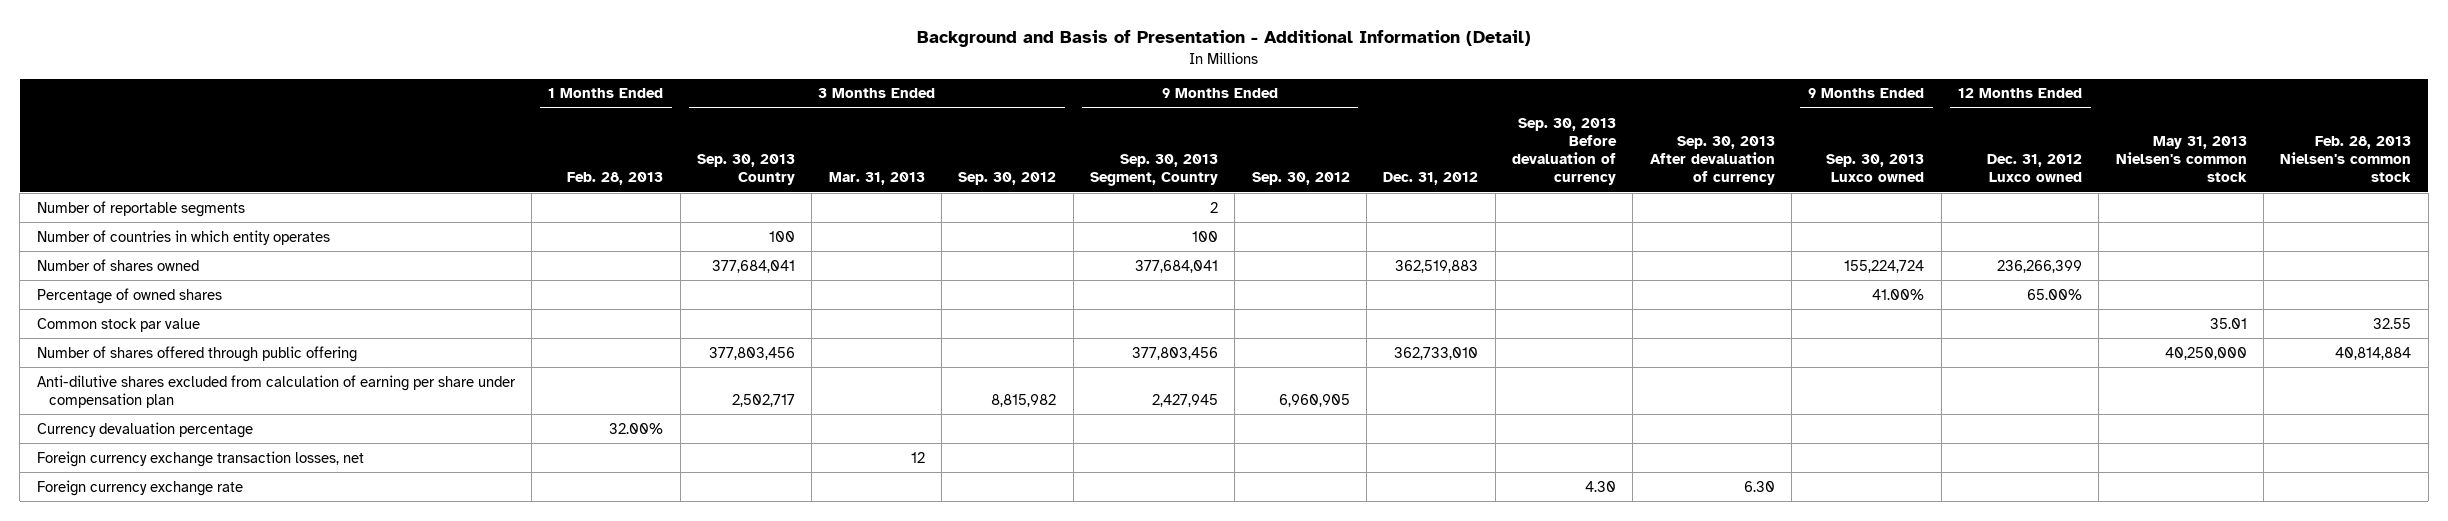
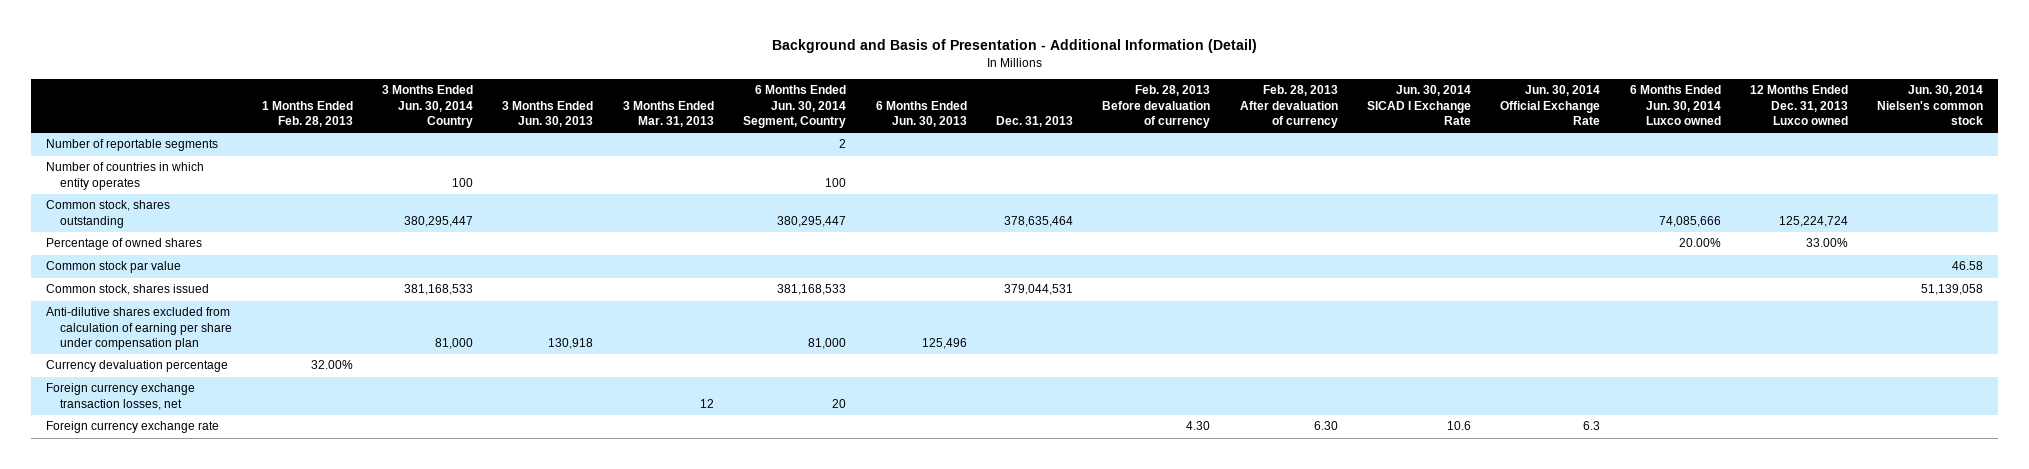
- | 1 Months Ended Feb. 28, 2013 | 3 Months Ended Sep. 30, 2013 Country | 3 Months Ended Mar. 31, 2013 | 3 Months Ended Sep. 30, 2012 | 9 Months Ended Sep. 30, 2013 Segment, Country | 9 Months Ended Sep. 30, 2012 | Dec. 31, 2012 | Sep. 30, 2013 Before devaluation of currency | Sep. 30, 2013 After devaluation of currency | 9 Months Ended Sep. 30, 2013 Luxco owned | 12 Months Ended Dec. 31, 2012 Luxco owned | May 31, 2013 Nielsen's common stock | Feb. 28, 2013 Nielsen's common stock
+ | 1 Months Ended Feb. 28, 2013 | 3 Months Ended Jun. 30, 2014 Country | 3 Months Ended Jun. 30, 2013 | 3 Months Ended Mar. 31, 2013 | 6 Months Ended Jun. 30, 2014 Segment, Country | 6 Months Ended Jun. 30, 2013 | Dec. 31, 2013 | Feb. 28, 2013 Before devaluation of currency | Feb. 28, 2013 After devaluation of currency | Jun. 30, 2014 SICAD I Exchange Rate | Jun. 30, 2014 Official Exchange Rate | 6 Months Ended Jun. 30, 2014 Luxco owned | 12 Months Ended Dec. 31, 2013 Luxco owned | Jun. 30, 2014 Nielsen's common stock
- Number of shares owned | | 377,684,041 | | | 377,684,041 | | 362,519,883 | | | 155,224,724 | 236,266,399 | |
+ Common stock, shares outstanding | | 380,295,447 | | | 380,295,447 | | 378,635,464 | | | | | 74,085,666 | 125,224,724 |
- Number of shares offered through public offering | | 377,803,456 | | | 377,803,456 | | 362,733,010 | | | | | 40,250,000 | 40,814,884
+ Common stock, shares issued | | 381,168,533 | | | 381,168,533 | | 379,044,531 | | | | | | | 51,139,058

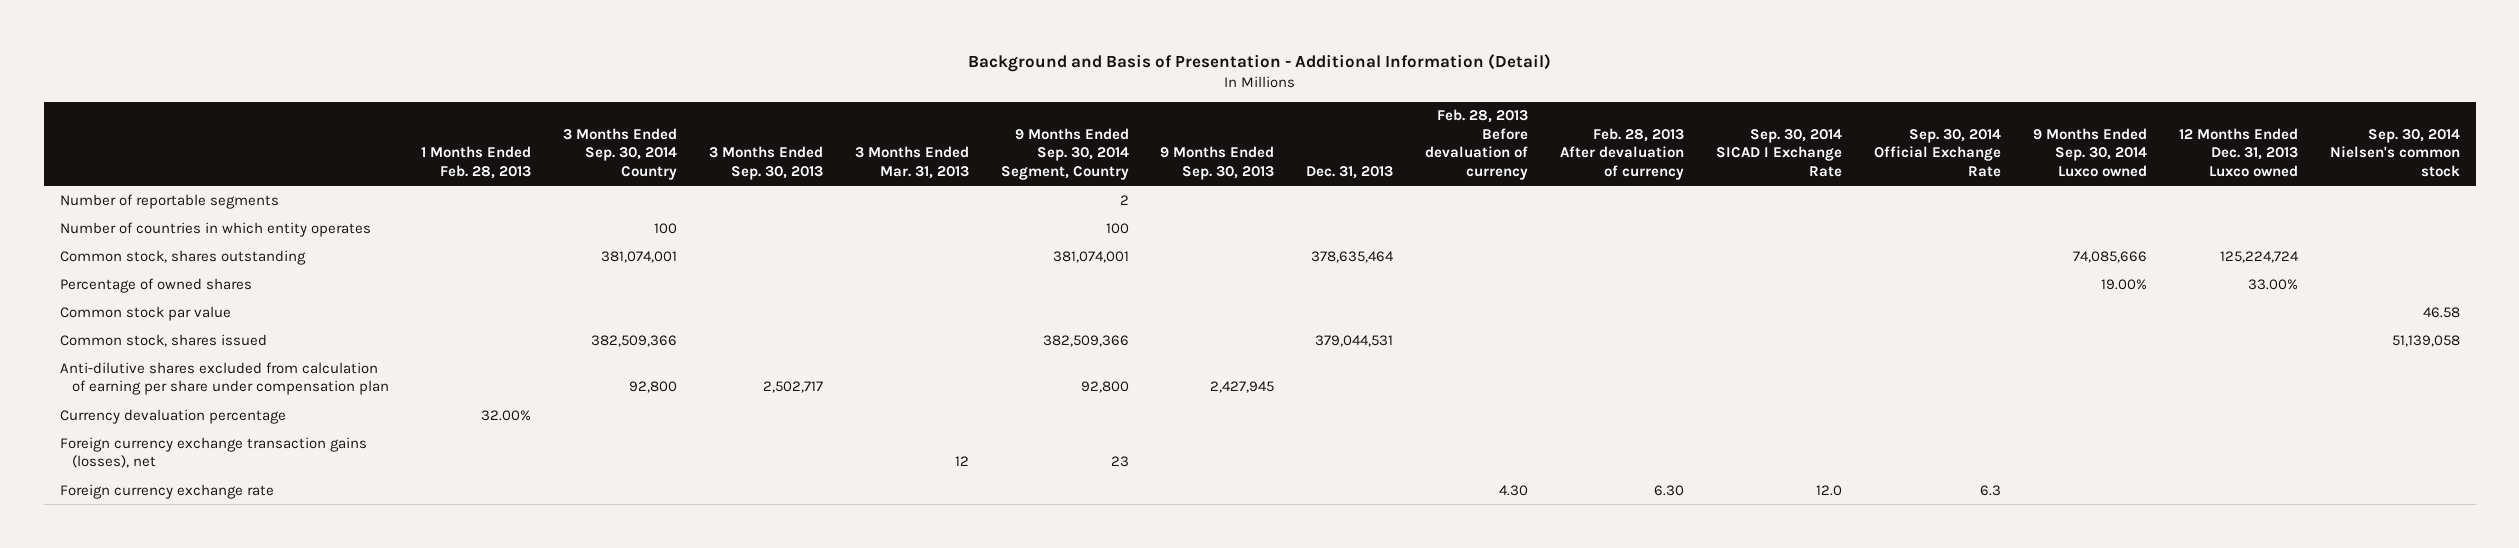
- | 1 Months Ended Feb. 28, 2013 | 3 Months Ended Jun. 30, 2014 Country | 3 Months Ended Jun. 30, 2013 | 3 Months Ended Mar. 31, 2013 | 6 Months Ended Jun. 30, 2014 Segment, Country | 6 Months Ended Jun. 30, 2013 | Dec. 31, 2013 | Feb. 28, 2013 Before devaluation of currency | Feb. 28, 2013 After devaluation of currency | Jun. 30, 2014 SICAD I Exchange Rate | Jun. 30, 2014 Official Exchange Rate | 6 Months Ended Jun. 30, 2014 Luxco owned | 12 Months Ended Dec. 31, 2013 Luxco owned | Jun. 30, 2014 Nielsen's common stock
+ | 1 Months Ended Feb. 28, 2013 | 3 Months Ended Sep. 30, 2014 Country | 3 Months Ended Sep. 30, 2013 | 3 Months Ended Mar. 31, 2013 | 9 Months Ended Sep. 30, 2014 Segment, Country | 9 Months Ended Sep. 30, 2013 | Dec. 31, 2013 | Feb. 28, 2013 Before devaluation of currency | Feb. 28, 2013 After devaluation of currency | Sep. 30, 2014 SICAD I Exchange Rate | Sep. 30, 2014 Official Exchange Rate | 9 Months Ended Sep. 30, 2014 Luxco owned | 12 Months Ended Dec. 31, 2013 Luxco owned | Sep. 30, 2014 Nielsen's common stock
- Foreign currency exchange transaction losses, net | | | | 12 | 20 | | | | | | | | |
+ Foreign currency exchange transaction gains (losses), net | | | | 12 | 23 | | | | | | | | |

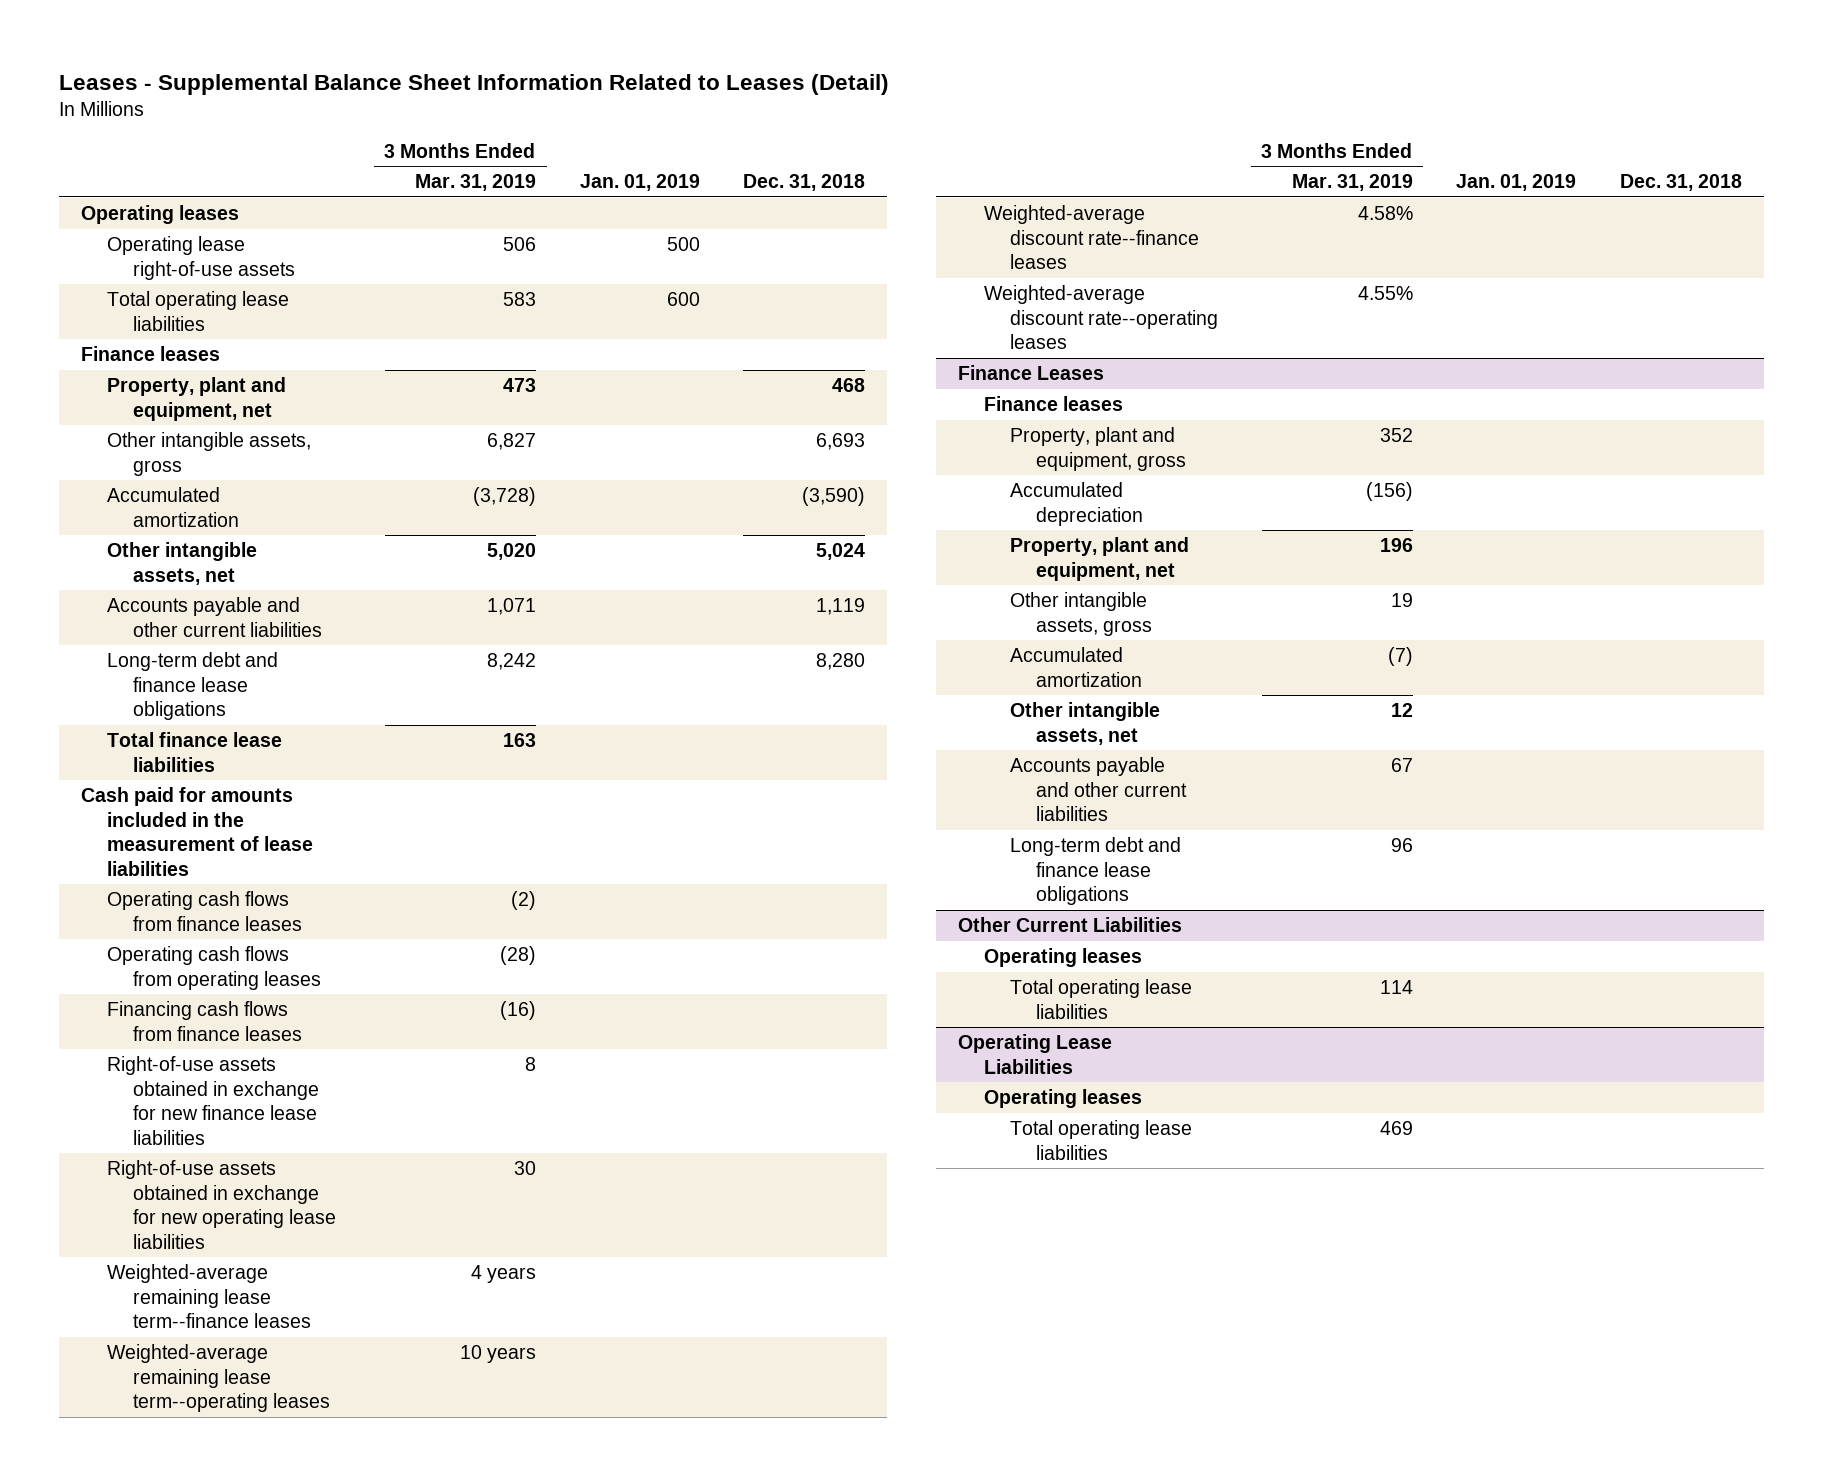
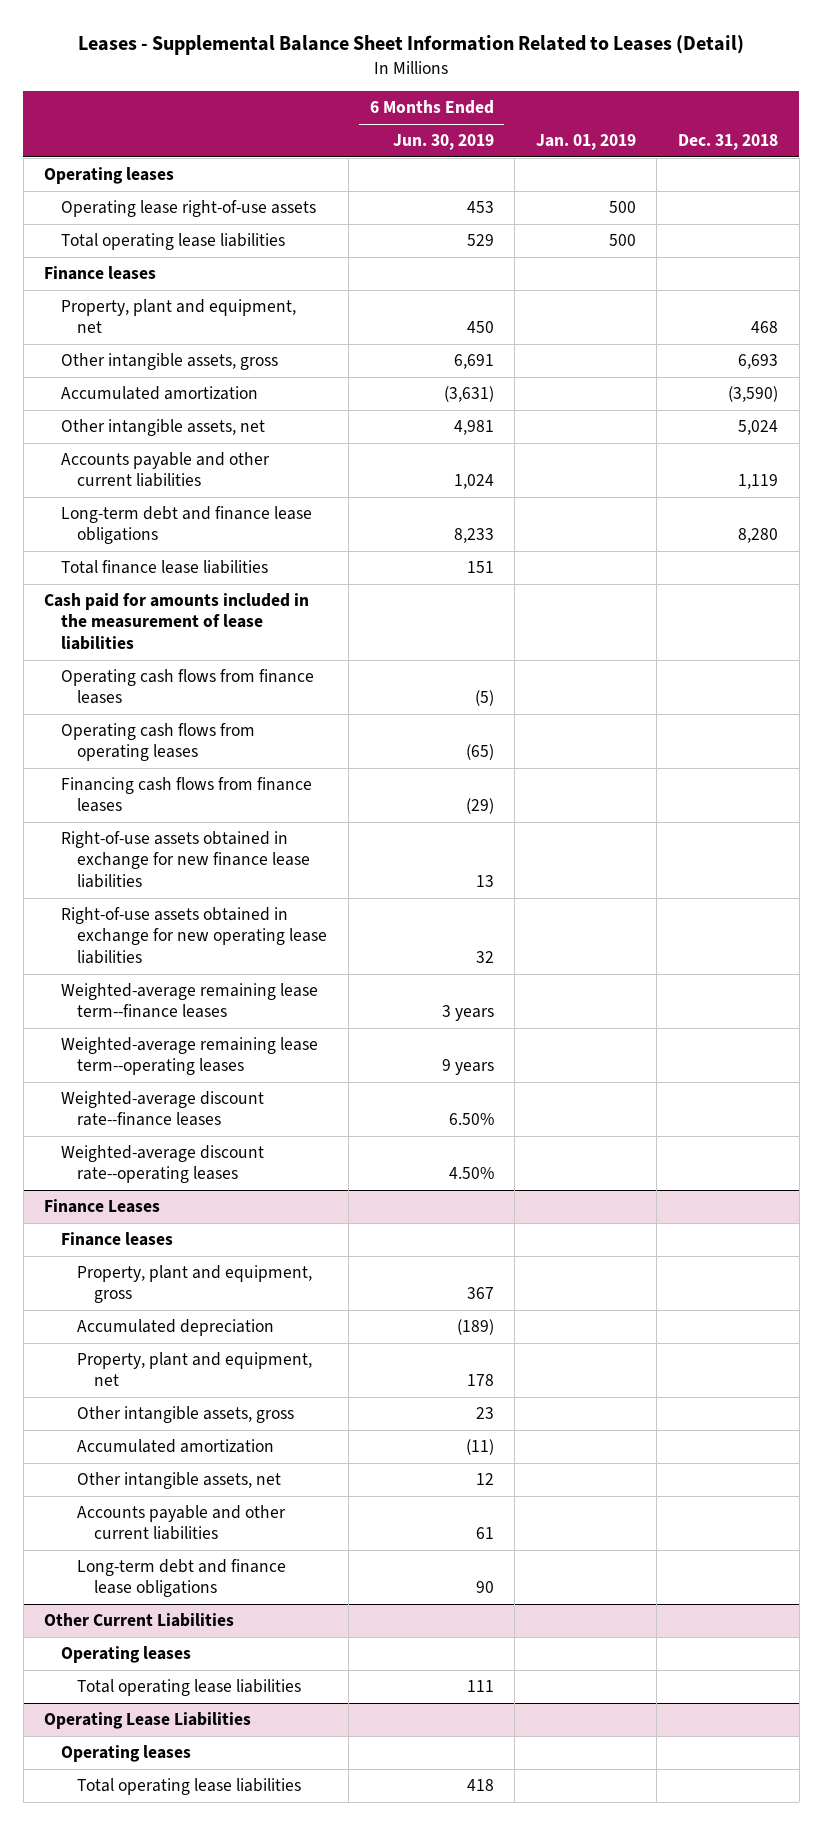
- | 3 Months Ended Mar. 31, 2019 | Jan. 01, 2019 | Dec. 31, 2018
+ | 6 Months Ended Jun. 30, 2019 | Jan. 01, 2019 | Dec. 31, 2018
- Total operating lease liabilities | 583 | 600 |
+ Total operating lease liabilities | 529 | 500 |

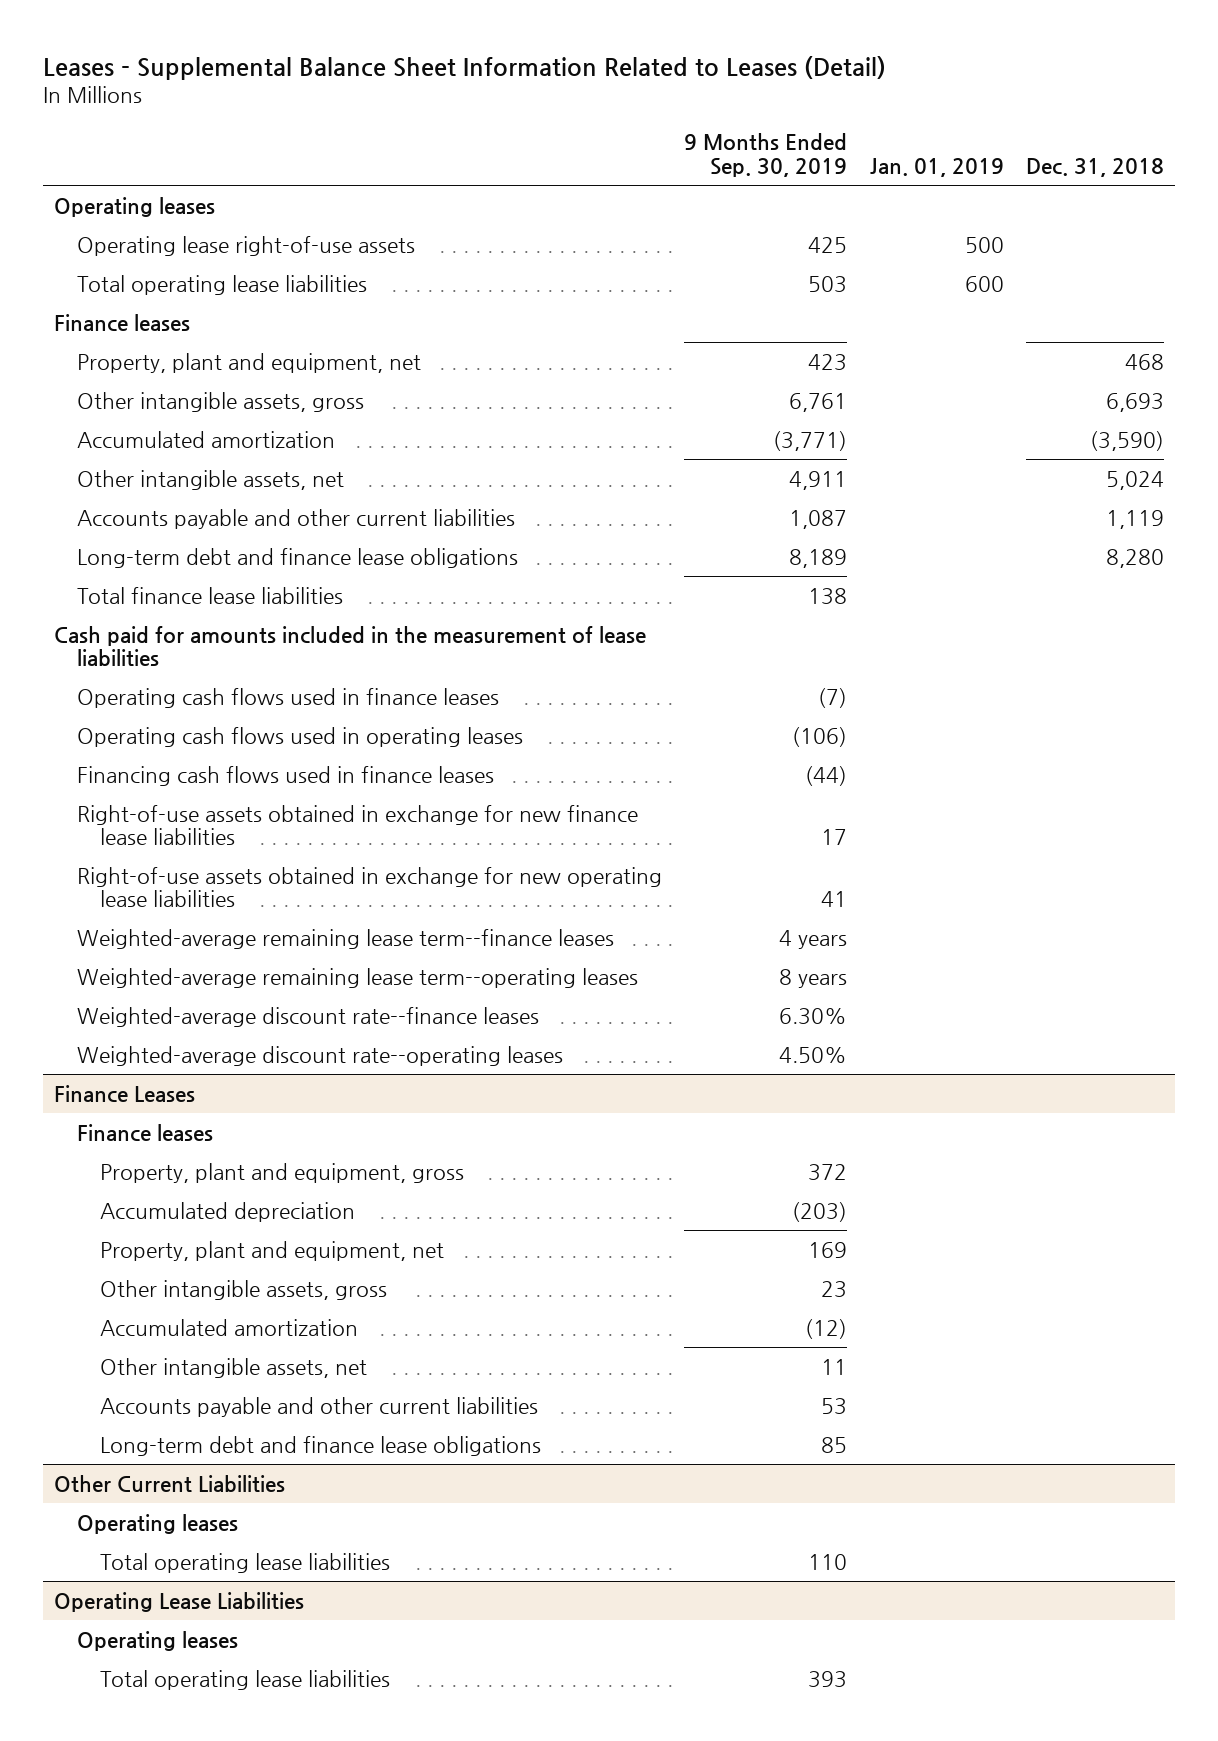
- | 6 Months Ended Jun. 30, 2019 | Jan. 01, 2019 | Dec. 31, 2018
+ | 9 Months Ended Sep. 30, 2019 | Jan. 01, 2019 | Dec. 31, 2018
- Total operating lease liabilities | 529 | 500 |
+ Total operating lease liabilities | 503 | 600 |
- Operating cash flows from finance leases | (5) | |
- Operating cash flows from operating leases | (65) | |
- Financing cash flows from finance leases | (29) | |
+ Operating cash flows used in finance leases | (7) | |
+ Operating cash flows used in operating leases | (106) | |
+ Financing cash flows used in finance leases | (44) | |

